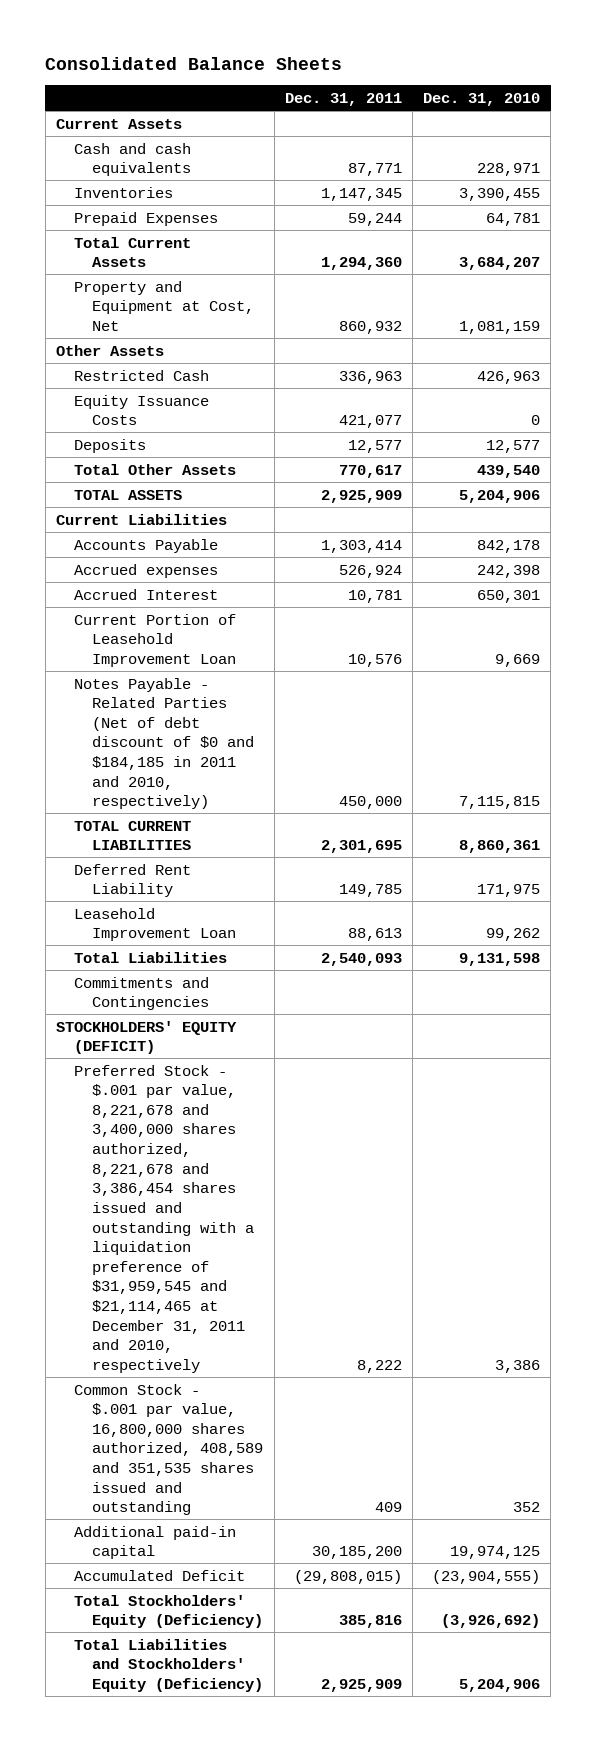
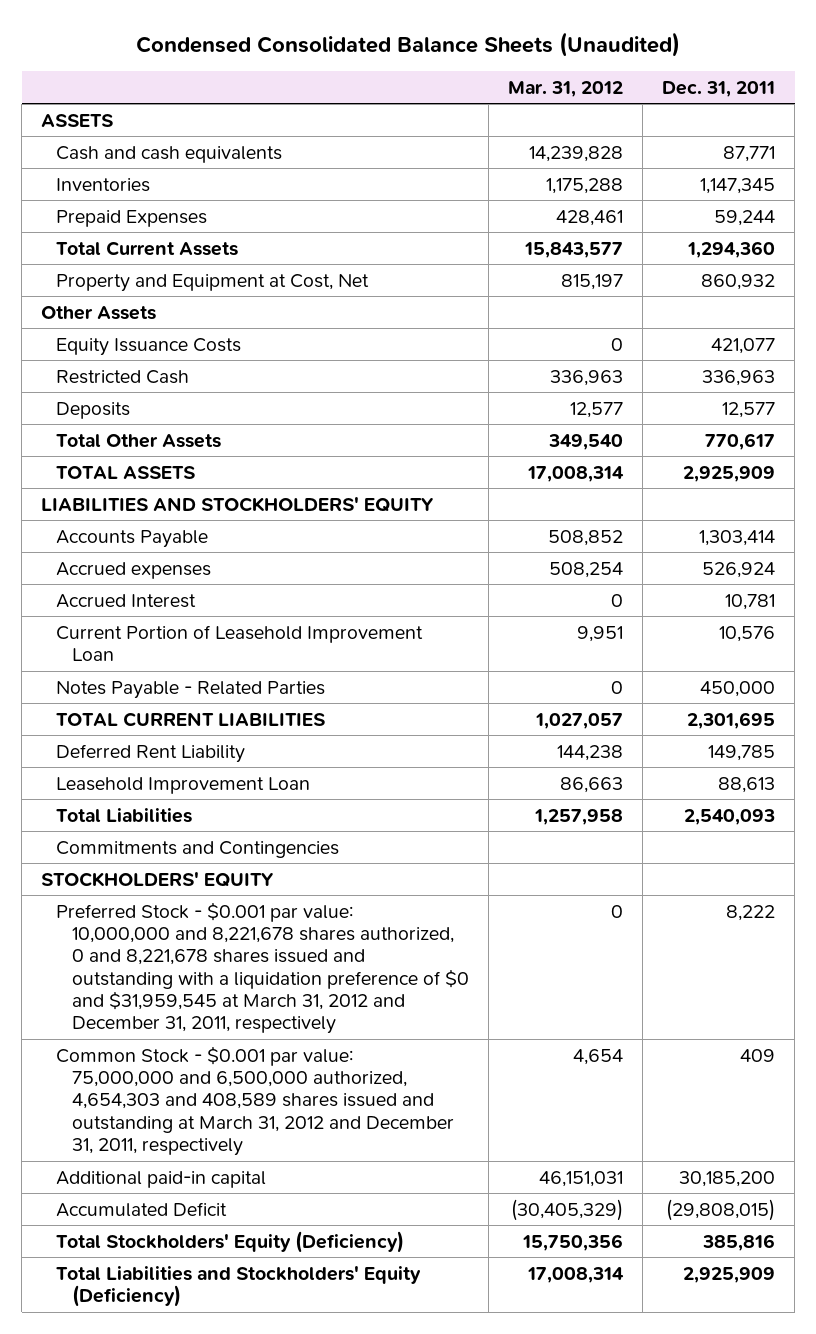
- Consolidated Balance Sheets
+ Condensed Consolidated Balance Sheets (Unaudited)
- | Dec. 31, 2011 | Dec. 31, 2010
+ | Mar. 31, 2012 | Dec. 31, 2011
- Current Assets
+ ASSETS
moved down: Restricted Cash | 336,963 | 336,963
- Current Liabilities
+ LIABILITIES AND STOCKHOLDERS' EQUITY
- Notes Payable - Related Parties (Net of debt discount of $0 and $184,185 in 2011 and 2010, respectively) | 450,000 | 7,115,815
+ Notes Payable - Related Parties | 0 | 450,000
- STOCKHOLDERS' EQUITY (DEFICIT)
- Preferred Stock - $.001 par value, 8,221,678 and 3,400,000 shares authorized, 8,221,678 and 3,386,454 shares issued and outstanding with a liquidation preference of $31,959,545 and $21,114,465 at December 31, 2011 and 2010, respectively | 8,222 | 3,386
- Common Stock - $.001 par value, 16,800,000 shares authorized, 408,589 and 351,535 shares issued and outstanding | 409 | 352
+ STOCKHOLDERS' EQUITY
+ Preferred Stock - $0.001 par value: 10,000,000 and 8,221,678 shares authorized, 0 and 8,221,678 shares issued and outstanding with a liquidation preference of $0 and $31,959,545 at March 31, 2012 and December 31, 2011, respectively | 0 | 8,222
+ Common Stock - $0.001 par value: 75,000,000 and 6,500,000 authorized, 4,654,303 and 408,589 shares issued and outstanding at March 31, 2012 and December 31, 2011, respectively | 4,654 | 409

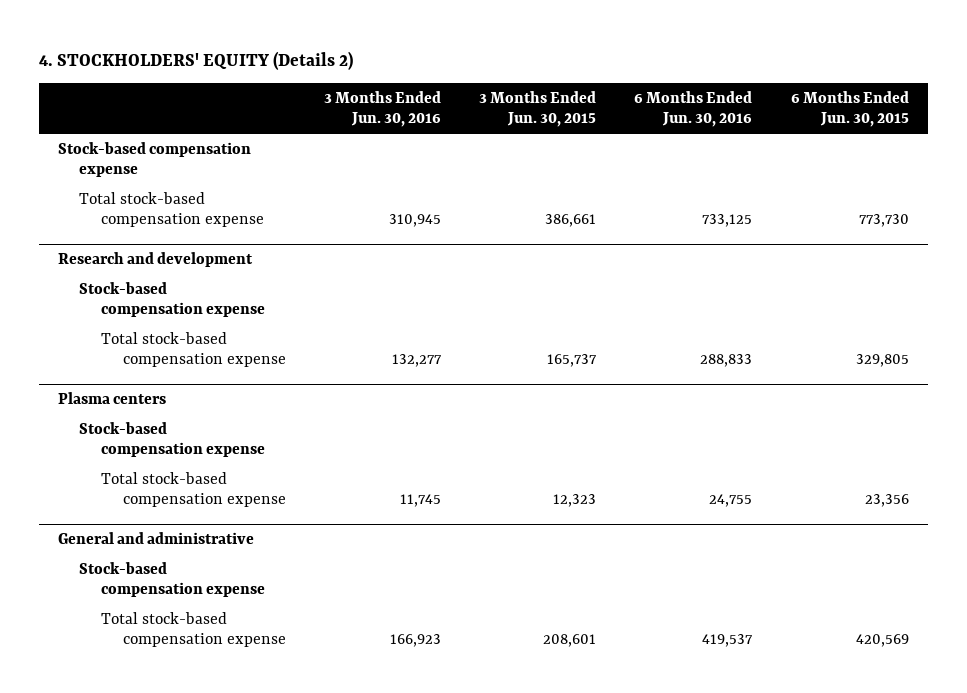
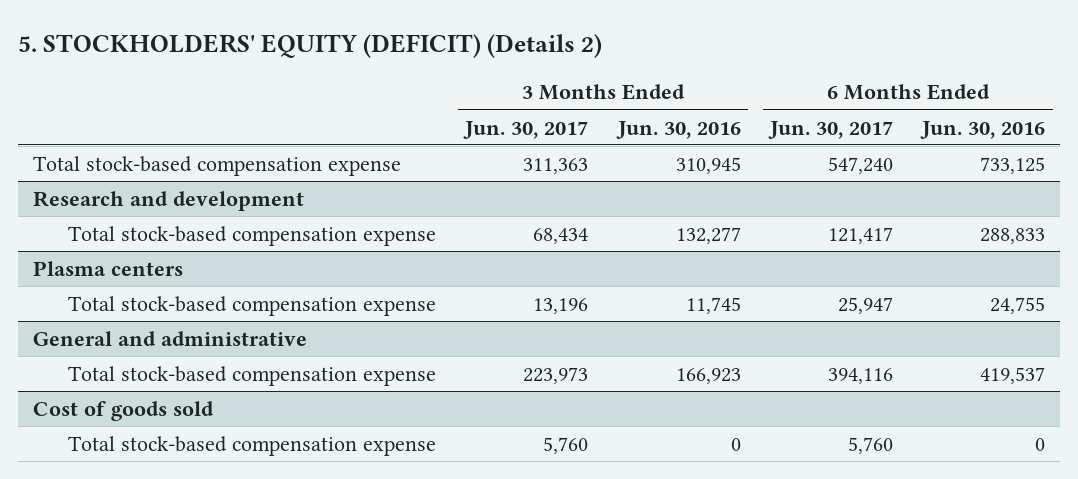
- 4. STOCKHOLDERS' EQUITY (Details 2)
+ 5. STOCKHOLDERS' EQUITY (DEFICIT) (Details 2)
- | 3 Months Ended Jun. 30, 2016 | 3 Months Ended Jun. 30, 2015 | 6 Months Ended Jun. 30, 2016 | 6 Months Ended Jun. 30, 2015
+ | 3 Months Ended Jun. 30, 2017 | 3 Months Ended Jun. 30, 2016 | 6 Months Ended Jun. 30, 2017 | 6 Months Ended Jun. 30, 2016
- Stock-based compensation expense
@ Research and development
- Stock-based compensation expense
@ Plasma centers
- Stock-based compensation expense
@ General and administrative
- Stock-based compensation expense
+ Cost of goods sold
+ Total stock-based compensation expense | 5,760 | 0 | 5,760 | 0

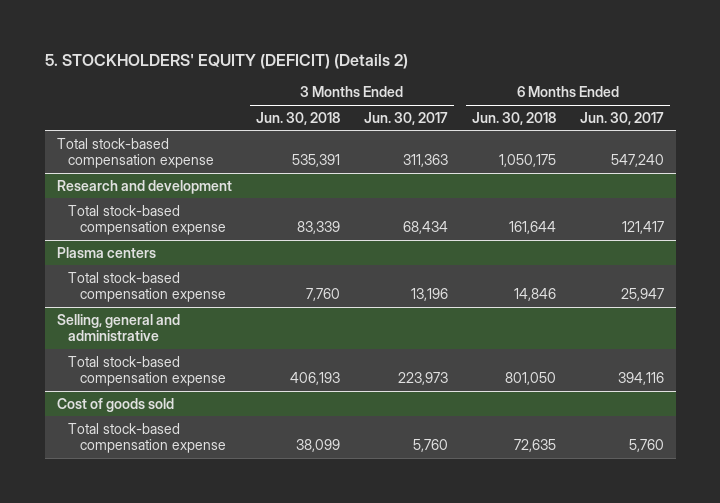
- | 3 Months Ended Jun. 30, 2017 | 3 Months Ended Jun. 30, 2016 | 6 Months Ended Jun. 30, 2017 | 6 Months Ended Jun. 30, 2016
+ | 3 Months Ended Jun. 30, 2018 | 3 Months Ended Jun. 30, 2017 | 6 Months Ended Jun. 30, 2018 | 6 Months Ended Jun. 30, 2017
- General and administrative
+ Selling, general and administrative

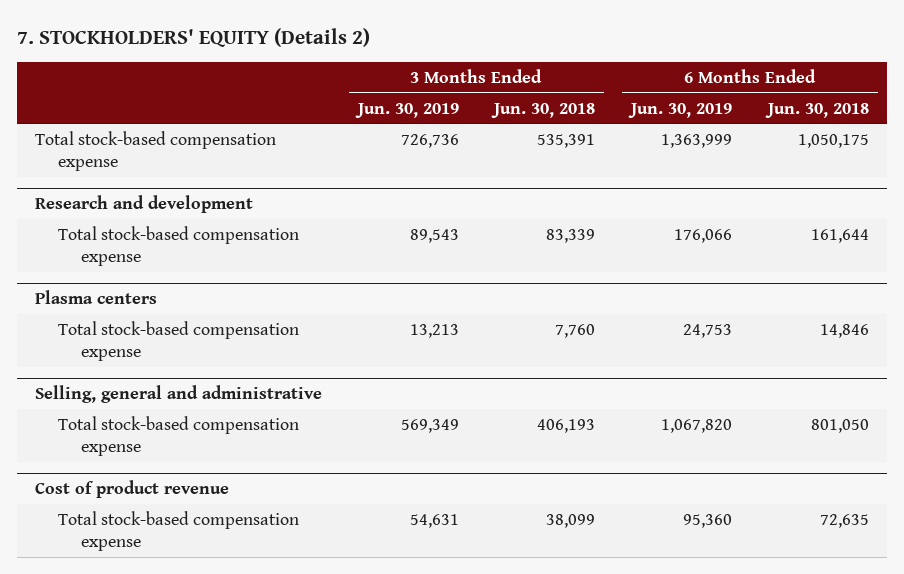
- 5. STOCKHOLDERS' EQUITY (DEFICIT) (Details 2)
+ 7. STOCKHOLDERS' EQUITY (Details 2)
- | 3 Months Ended Jun. 30, 2018 | 3 Months Ended Jun. 30, 2017 | 6 Months Ended Jun. 30, 2018 | 6 Months Ended Jun. 30, 2017
+ | 3 Months Ended Jun. 30, 2019 | 3 Months Ended Jun. 30, 2018 | 6 Months Ended Jun. 30, 2019 | 6 Months Ended Jun. 30, 2018
- Cost of goods sold
+ Cost of product revenue

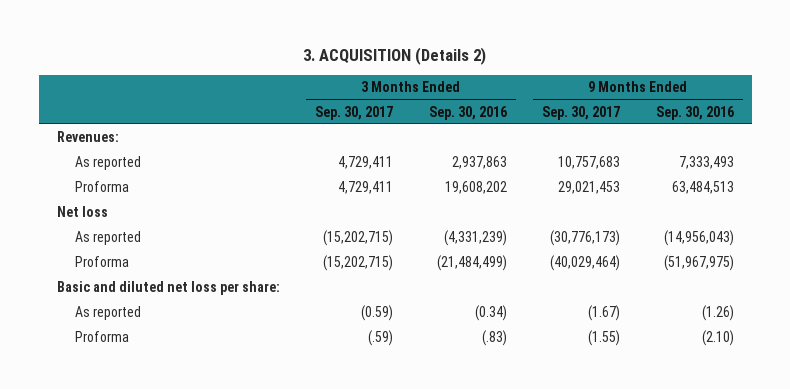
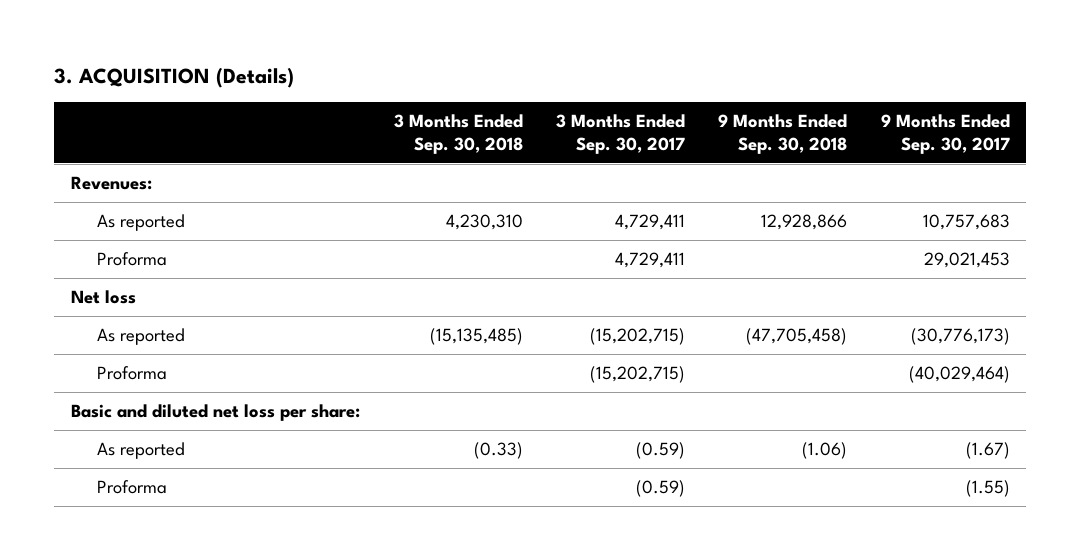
- 3. ACQUISITION (Details 2)
+ 3. ACQUISITION (Details)
- | 3 Months Ended Sep. 30, 2017 | 3 Months Ended Sep. 30, 2016 | 9 Months Ended Sep. 30, 2017 | 9 Months Ended Sep. 30, 2016
+ | 3 Months Ended Sep. 30, 2018 | 3 Months Ended Sep. 30, 2017 | 9 Months Ended Sep. 30, 2018 | 9 Months Ended Sep. 30, 2017
- Proforma | (.59) | (.83) | (1.55) | (2.10)
+ Proforma | | (0.59) | | (1.55)

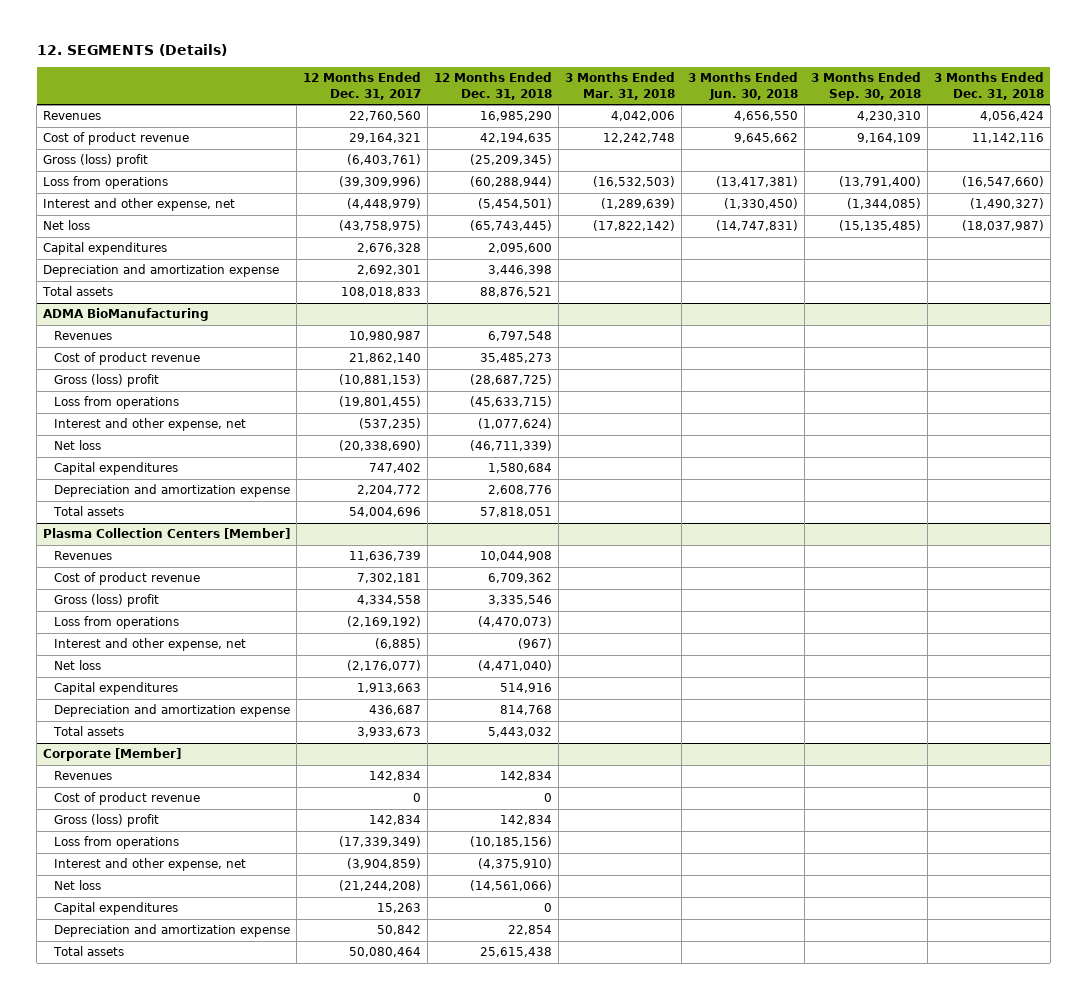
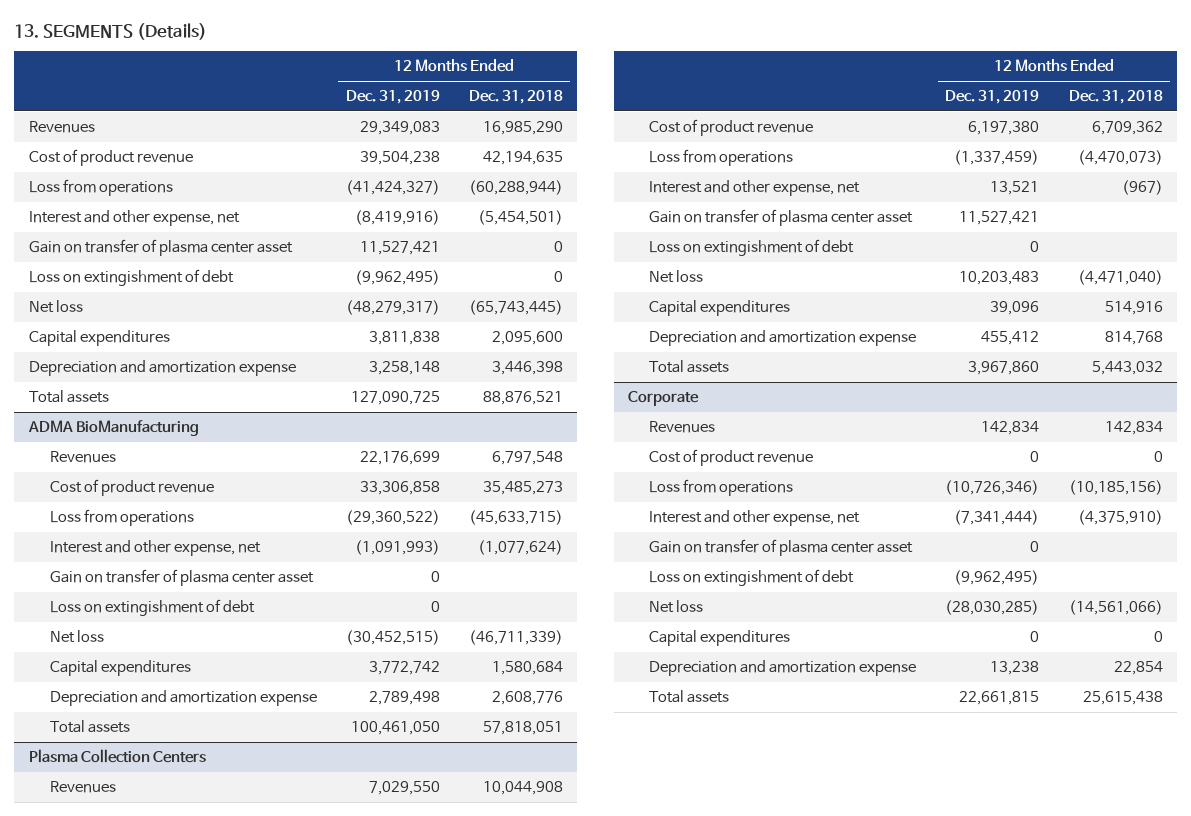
- 12. SEGMENTS (Details)
+ 13. SEGMENTS (Details)
- | 12 Months Ended Dec. 31, 2017 | 12 Months Ended Dec. 31, 2018 | 3 Months Ended Mar. 31, 2018 | 3 Months Ended Jun. 30, 2018 | 3 Months Ended Sep. 30, 2018 | 3 Months Ended Dec. 31, 2018
+ | 12 Months Ended Dec. 31, 2019 | 12 Months Ended Dec. 31, 2018
- Gross (loss) profit | (6,403,761) | (25,209,345) | | | |
+ Gain on transfer of plasma center asset | 11,527,421 | 0
+ Loss on extingishment of debt | (9,962,495) | 0
@ ADMA BioManufacturing
- Gross (loss) profit | (10,881,153) | (28,687,725) | | | |
+ Gain on transfer of plasma center asset | 0 |
+ Loss on extingishment of debt | 0 |
- Plasma Collection Centers [Member]
+ Plasma Collection Centers
- Gross (loss) profit | 4,334,558 | 3,335,546 | | | |
+ Gain on transfer of plasma center asset | 11,527,421 |
+ Loss on extingishment of debt | 0 |
- Corporate [Member]
+ Corporate
- Gross (loss) profit | 142,834 | 142,834 | | | |
+ Gain on transfer of plasma center asset | 0 |
+ Loss on extingishment of debt | (9,962,495) |

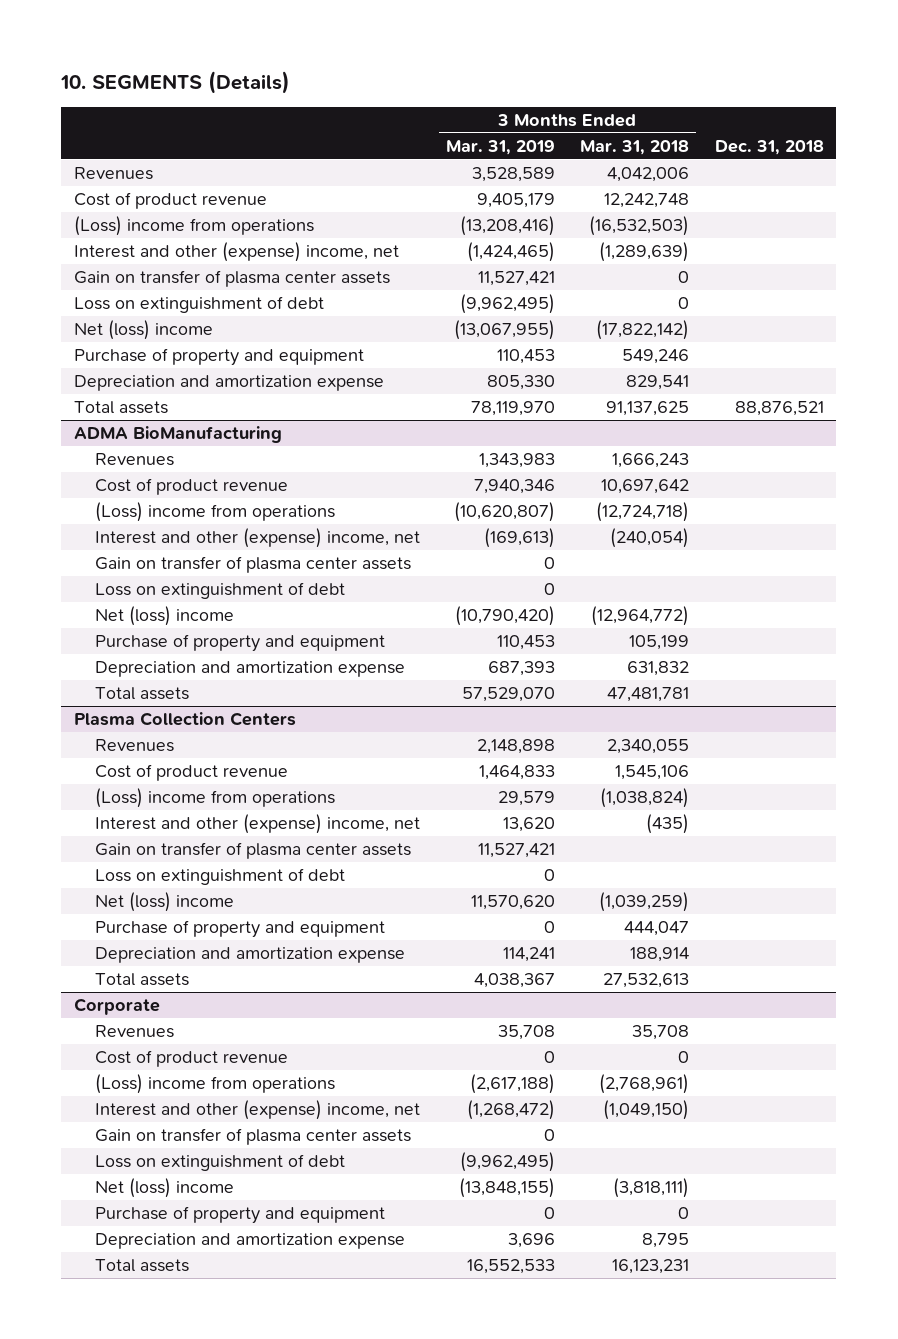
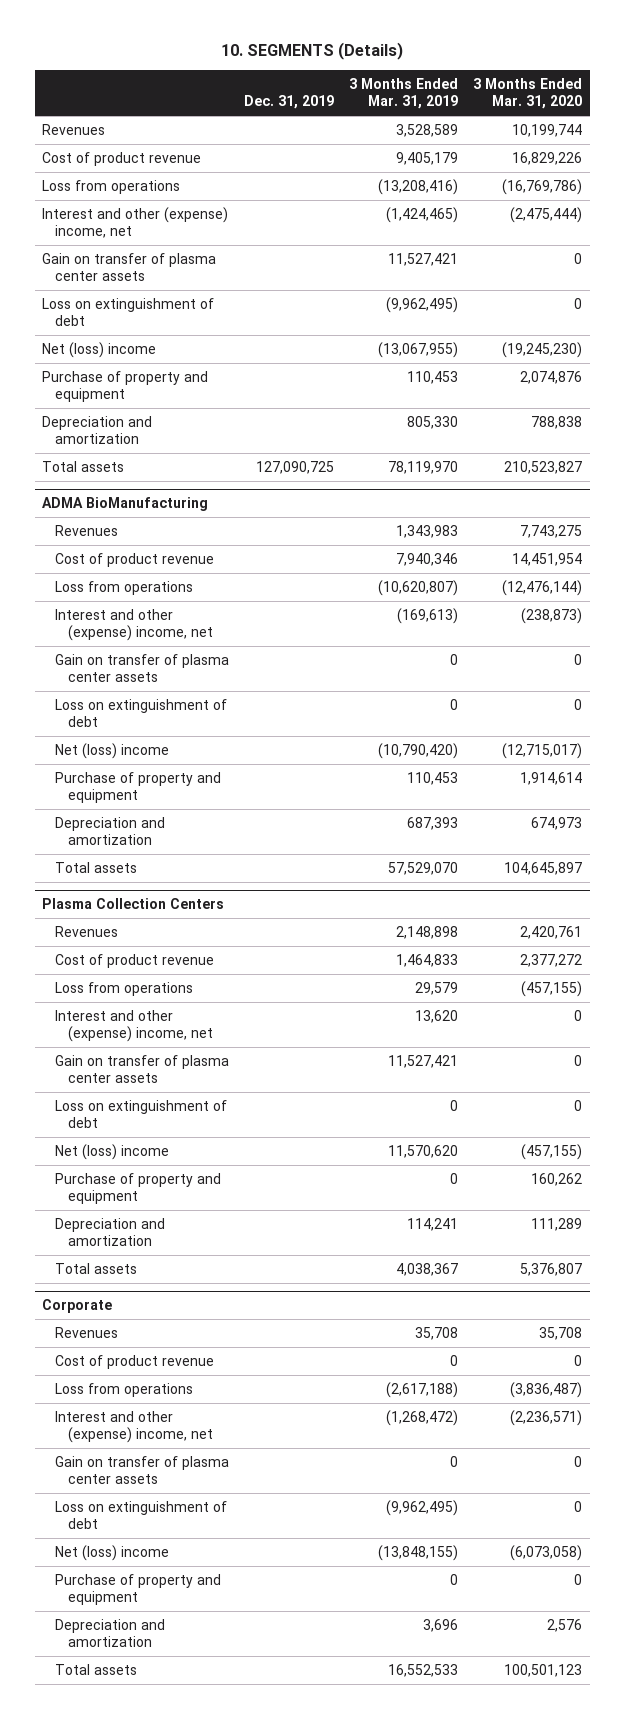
- | 3 Months Ended Mar. 31, 2019 | 3 Months Ended Mar. 31, 2018 | Dec. 31, 2018
+ | Dec. 31, 2019 | 3 Months Ended Mar. 31, 2019 | 3 Months Ended Mar. 31, 2020
- (Loss) income from operations | (13,208,416) | (16,532,503) |
+ Loss from operations | | (13,208,416) | (16,769,786)
- Depreciation and amortization expense | 805,330 | 829,541 |
+ Depreciation and amortization | | 805,330 | 788,838
@ ADMA BioManufacturing
- (Loss) income from operations | (10,620,807) | (12,724,718) |
+ Loss from operations | | (10,620,807) | (12,476,144)
- Depreciation and amortization expense | 687,393 | 631,832 |
+ Depreciation and amortization | | 687,393 | 674,973
@ Plasma Collection Centers
- (Loss) income from operations | 29,579 | (1,038,824) |
+ Loss from operations | | 29,579 | (457,155)
- Depreciation and amortization expense | 114,241 | 188,914 |
+ Depreciation and amortization | | 114,241 | 111,289
@ Corporate
- (Loss) income from operations | (2,617,188) | (2,768,961) |
+ Loss from operations | | (2,617,188) | (3,836,487)
- Depreciation and amortization expense | 3,696 | 8,795 |
+ Depreciation and amortization | | 3,696 | 2,576

